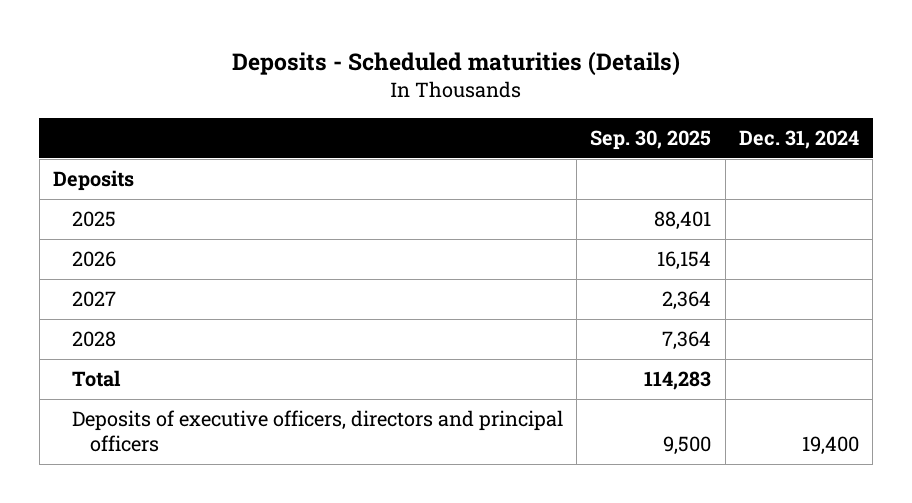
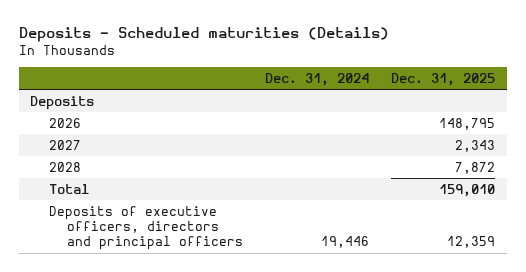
- | Sep. 30, 2025 | Dec. 31, 2024
+ | Dec. 31, 2024 | Dec. 31, 2025
- 2025 | 88,401 |
- Deposits of executive officers, directors and principal officers | 9,500 | 19,400
+ Deposits of executive officers, directors and principal officers | 19,446 | 12,359

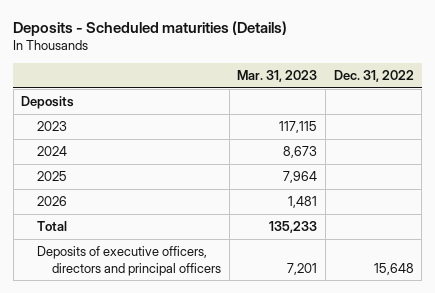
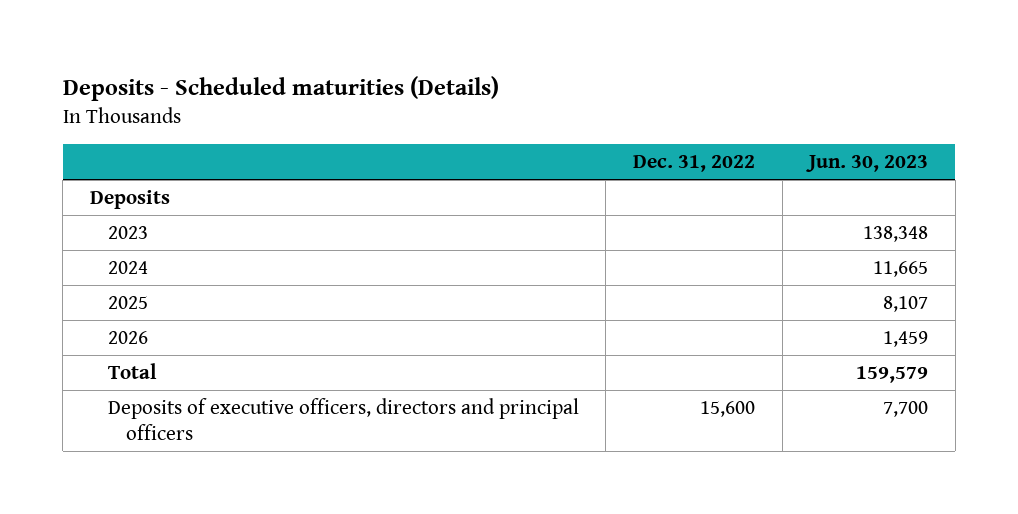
- | Mar. 31, 2023 | Dec. 31, 2022
+ | Dec. 31, 2022 | Jun. 30, 2023
- Deposits of executive officers, directors and principal officers | 7,201 | 15,648
+ Deposits of executive officers, directors and principal officers | 15,600 | 7,700

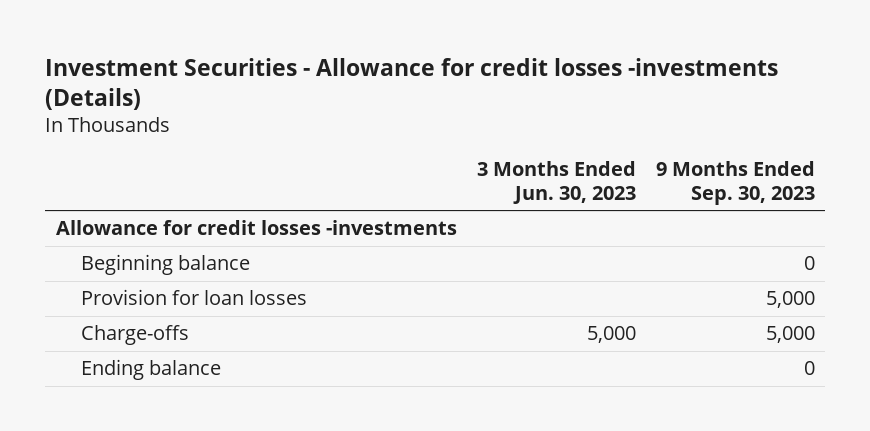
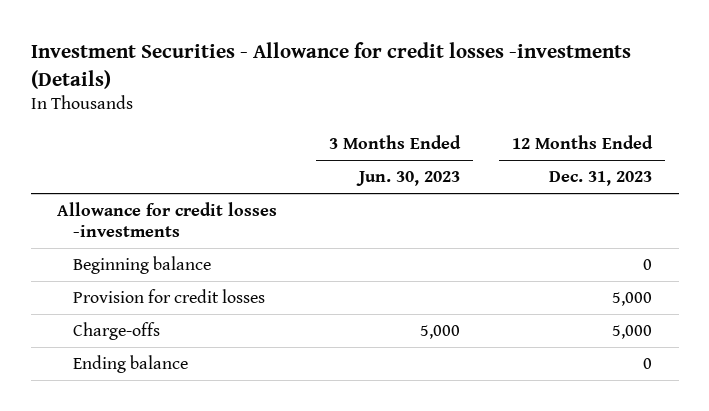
- | 3 Months Ended Jun. 30, 2023 | 9 Months Ended Sep. 30, 2023
+ | 3 Months Ended Jun. 30, 2023 | 12 Months Ended Dec. 31, 2023
- Provision for loan losses | | 5,000
+ Provision for credit losses | | 5,000

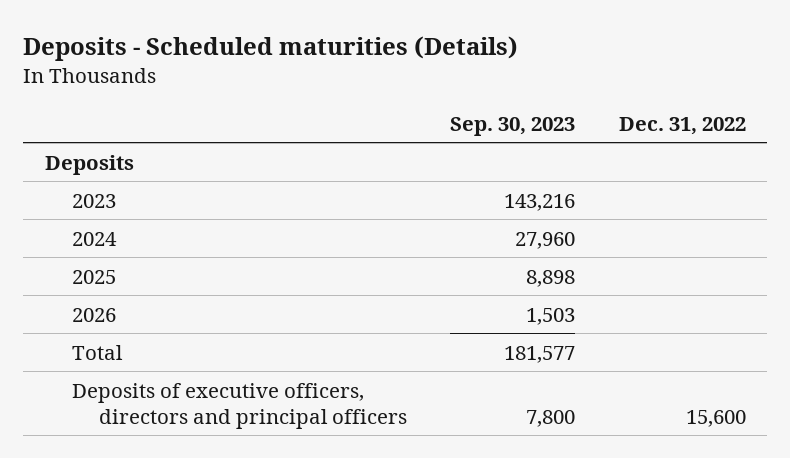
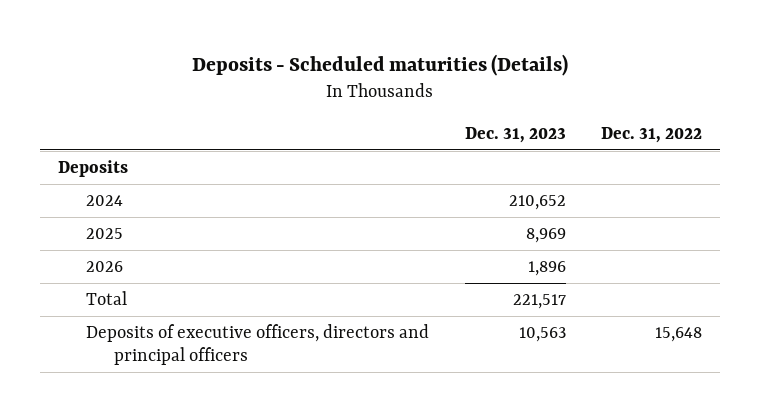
- | Sep. 30, 2023 | Dec. 31, 2022
+ | Dec. 31, 2023 | Dec. 31, 2022
- 2023 | 143,216 |
- Deposits of executive officers, directors and principal officers | 7,800 | 15,600
+ Deposits of executive officers, directors and principal officers | 10,563 | 15,648

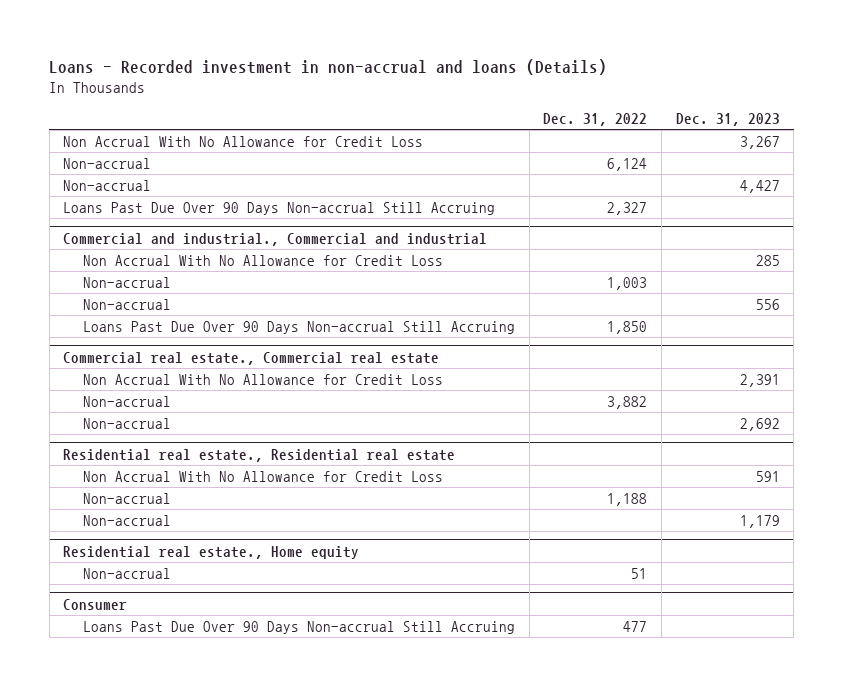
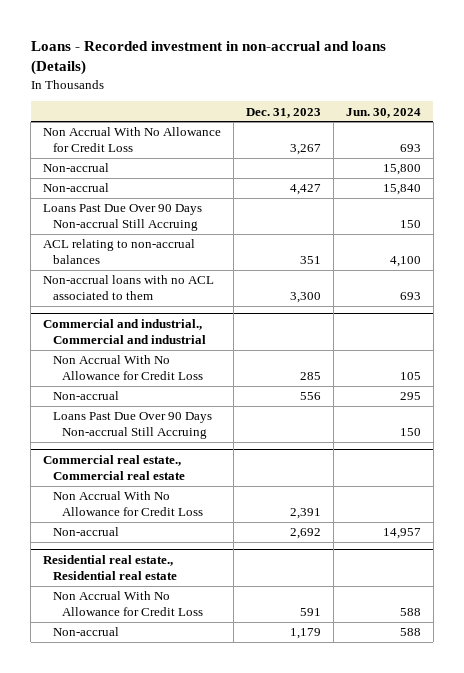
- | Dec. 31, 2022 | Dec. 31, 2023
+ | Dec. 31, 2023 | Jun. 30, 2024
+ ACL relating to non-accrual balances | 351 | 4,100
+ Non-accrual loans with no ACL associated to them | 3,300 | 693
@ Commercial and industrial., Commercial and industrial
- Non-accrual | 1,003 |
@ Commercial real estate., Commercial real estate
- Non-accrual | 3,882 |
@ Residential real estate., Residential real estate
- Non-accrual | 1,188 |
- Residential real estate., Home equity
- Non-accrual | 51 |
- Consumer
- Loans Past Due Over 90 Days Non-accrual Still Accruing | 477 |

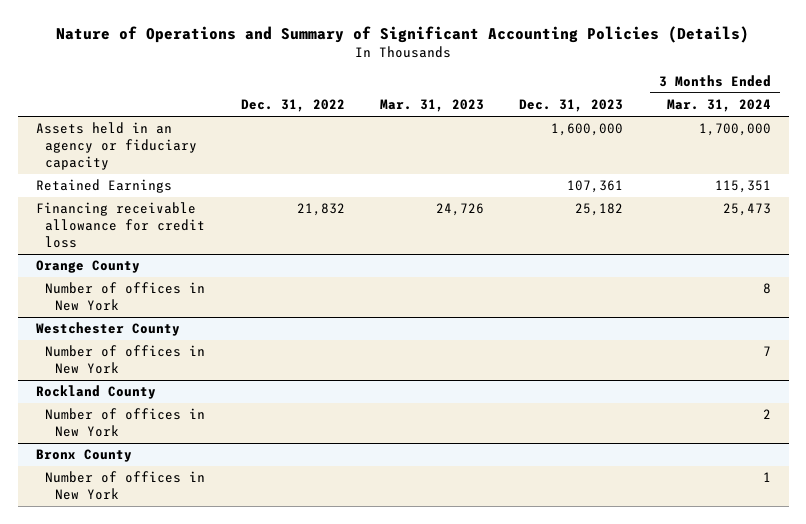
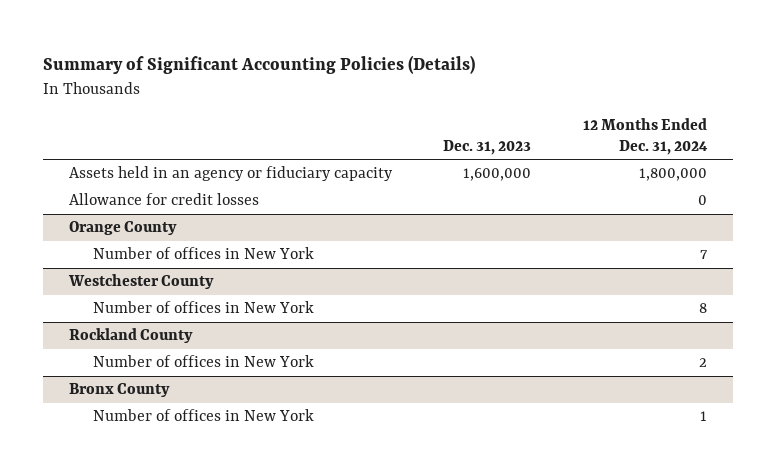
- Nature of Operations and Summary of Significant Accounting Policies (Details)
+ Summary of Significant Accounting Policies (Details)
- | Dec. 31, 2022 | Mar. 31, 2023 | Dec. 31, 2023 | 3 Months Ended Mar. 31, 2024
+ | Dec. 31, 2023 | 12 Months Ended Dec. 31, 2024
- Retained Earnings | | | 107,361 | 115,351
- Financing receivable allowance for credit loss | 21,832 | 24,726 | 25,182 | 25,473
+ Allowance for credit losses | | 0

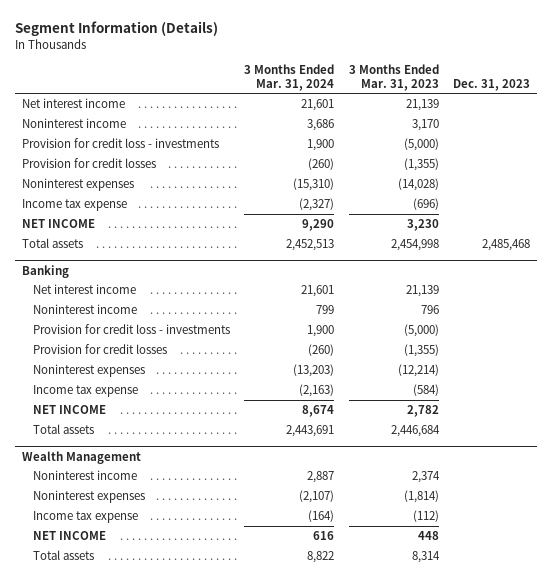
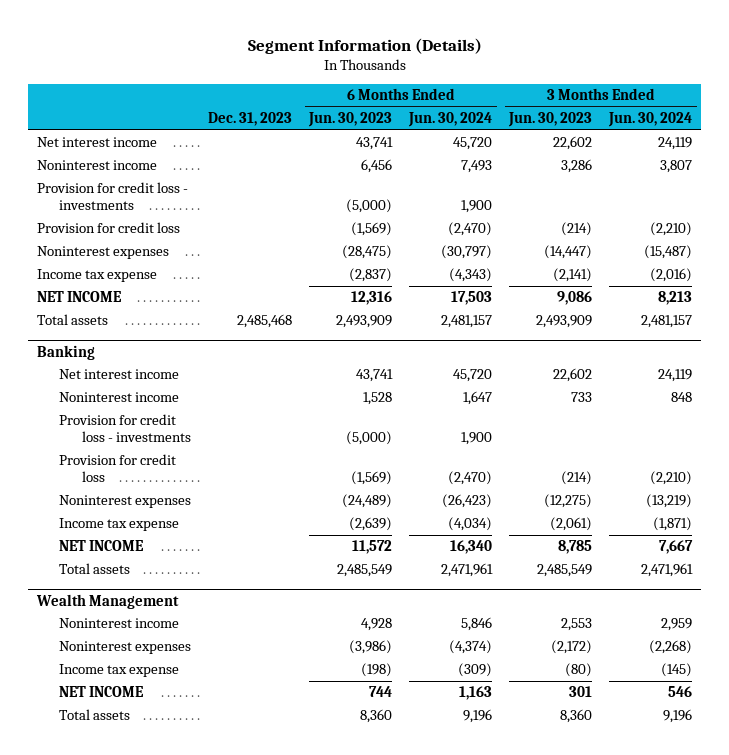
- | 3 Months Ended Mar. 31, 2024 | 3 Months Ended Mar. 31, 2023 | Dec. 31, 2023
+ | Dec. 31, 2023 | 6 Months Ended Jun. 30, 2023 | 6 Months Ended Jun. 30, 2024 | 3 Months Ended Jun. 30, 2023 | 3 Months Ended Jun. 30, 2024
- Provision for credit losses | (260) | (1,355) |
+ Provision for credit loss | | (1,569) | (2,470) | (214) | (2,210)
@ Banking
- Provision for credit losses | (260) | (1,355) |
+ Provision for credit loss | | (1,569) | (2,470) | (214) | (2,210)

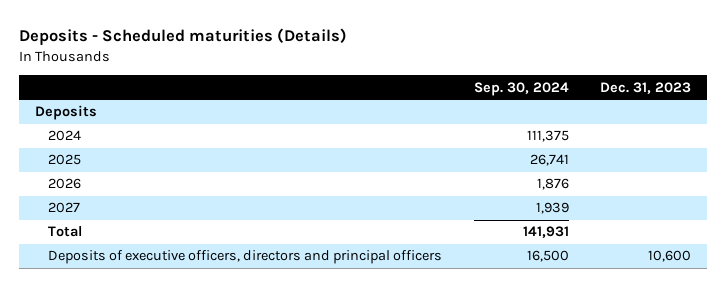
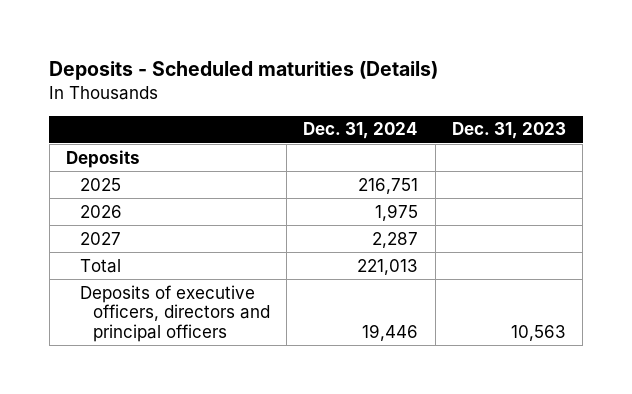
- | Sep. 30, 2024 | Dec. 31, 2023
+ | Dec. 31, 2024 | Dec. 31, 2023
- 2024 | 111,375 |
- Deposits of executive officers, directors and principal officers | 16,500 | 10,600
+ Deposits of executive officers, directors and principal officers | 19,446 | 10,563

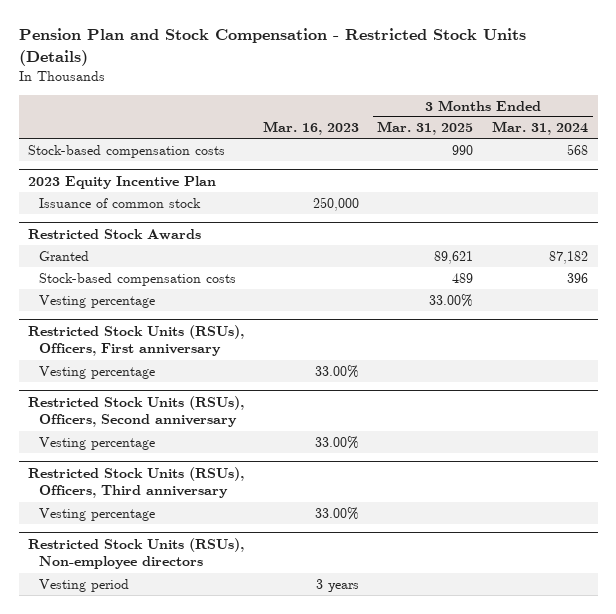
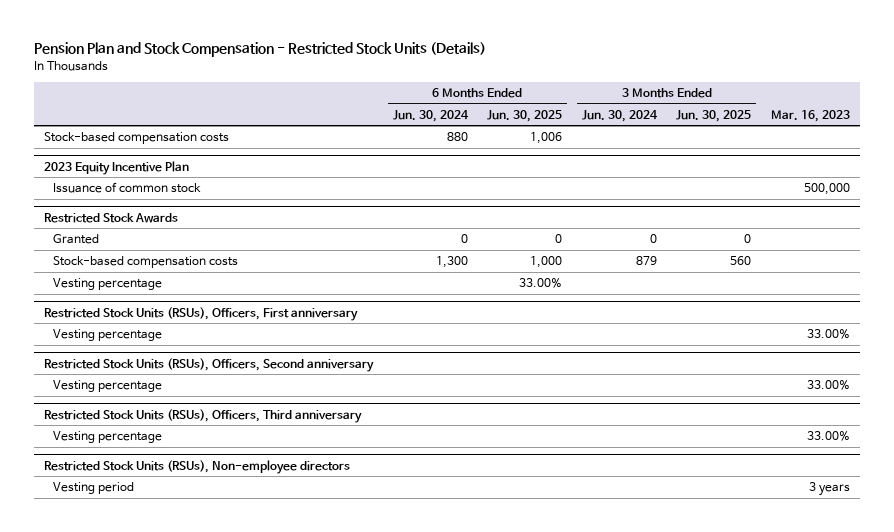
- | Mar. 16, 2023 | 3 Months Ended Mar. 31, 2025 | 3 Months Ended Mar. 31, 2024
+ | 6 Months Ended Jun. 30, 2024 | 6 Months Ended Jun. 30, 2025 | 3 Months Ended Jun. 30, 2024 | 3 Months Ended Jun. 30, 2025 | Mar. 16, 2023
@ 2023 Equity Incentive Plan
- Issuance of common stock | 250,000 | |
+ Issuance of common stock | | | | | 500,000

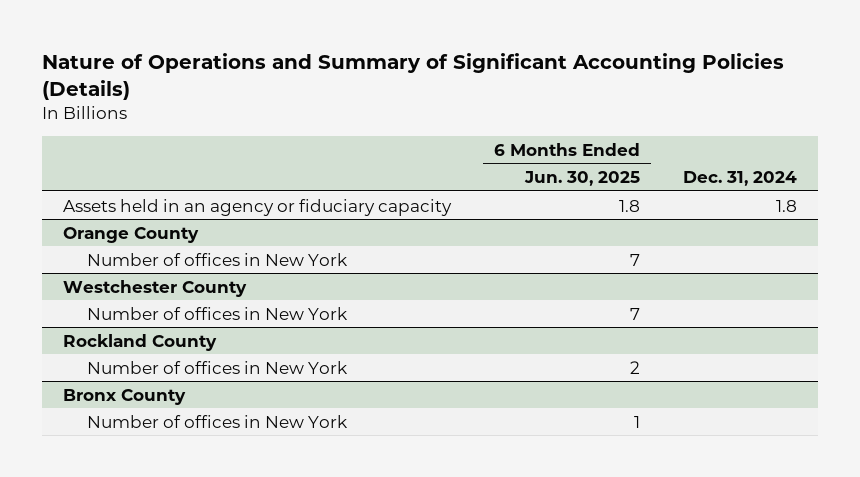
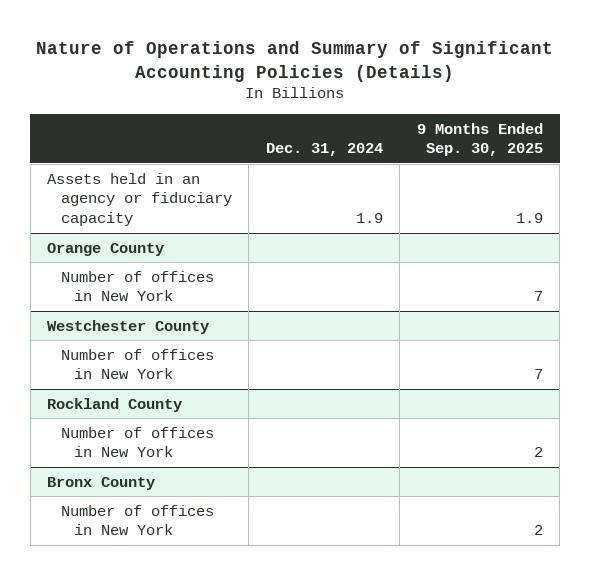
- | 6 Months Ended Jun. 30, 2025 | Dec. 31, 2024
+ | Dec. 31, 2024 | 9 Months Ended Sep. 30, 2025
- Assets held in an agency or fiduciary capacity | 1.8 | 1.8
+ Assets held in an agency or fiduciary capacity | 1.9 | 1.9

